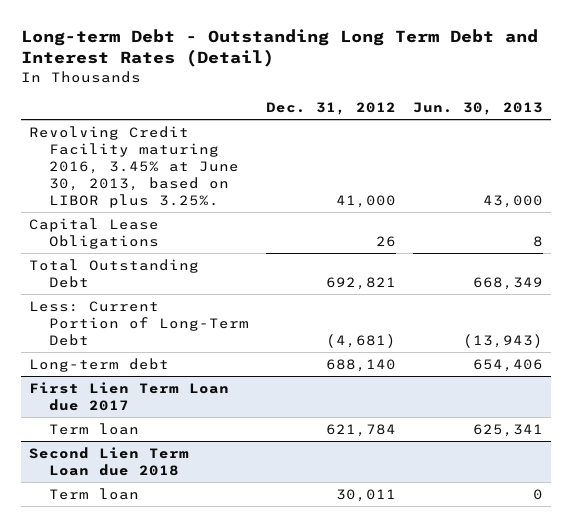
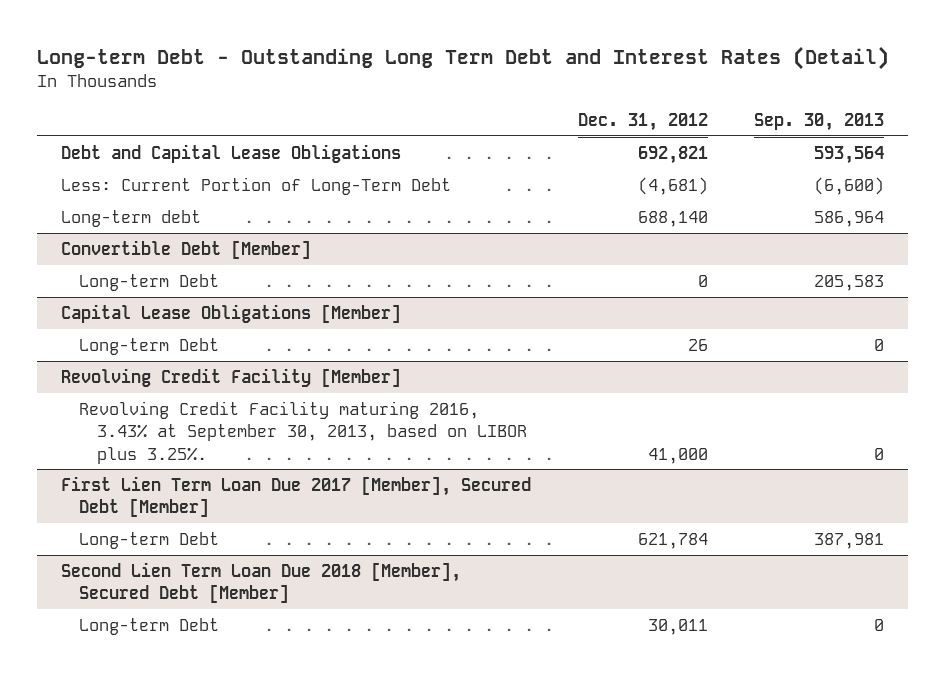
- | Dec. 31, 2012 | Jun. 30, 2013
+ | Dec. 31, 2012 | Sep. 30, 2013
- Revolving Credit Facility maturing 2016, 3.45% at June 30, 2013, based on LIBOR plus 3.25%. | 41,000 | 43,000
- Capital Lease Obligations | 26 | 8
- Total Outstanding Debt | 692,821 | 668,349
+ Debt and Capital Lease Obligations | 692,821 | 593,564
- First Lien Term Loan due 2017
- Term loan | 621,784 | 625,341
- Second Lien Term Loan due 2018
- Term loan | 30,011 | 0
+ Convertible Debt [Member]
+ Long-term Debt | 0 | 205,583
+ Capital Lease Obligations [Member]
+ Long-term Debt | 26 | 0
+ Revolving Credit Facility [Member]
+ Revolving Credit Facility maturing 2016, 3.43% at September 30, 2013, based on LIBOR plus 3.25%. | 41,000 | 0
+ First Lien Term Loan Due 2017 [Member], Secured Debt [Member]
+ Long-term Debt | 621,784 | 387,981
+ Second Lien Term Loan Due 2018 [Member], Secured Debt [Member]
+ Long-term Debt | 30,011 | 0

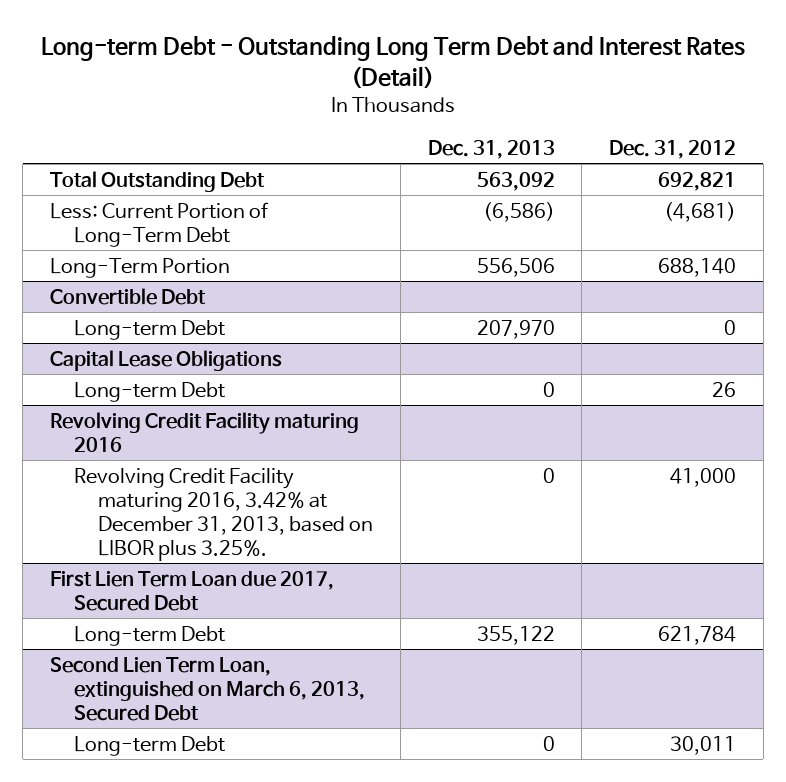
- | Dec. 31, 2012 | Sep. 30, 2013
+ | Dec. 31, 2013 | Dec. 31, 2012
- Debt and Capital Lease Obligations | 692,821 | 593,564
+ Total Outstanding Debt | 563,092 | 692,821
- Long-term debt | 688,140 | 586,964
- Convertible Debt [Member]
+ Long-Term Portion | 556,506 | 688,140
+ Convertible Debt
- Capital Lease Obligations [Member]
+ Capital Lease Obligations
- Revolving Credit Facility [Member]
- Revolving Credit Facility maturing 2016, 3.43% at September 30, 2013, based on LIBOR plus 3.25%. | 41,000 | 0
- First Lien Term Loan Due 2017 [Member], Secured Debt [Member]
+ Revolving Credit Facility maturing 2016
+ Revolving Credit Facility maturing 2016, 3.42% at December 31, 2013, based on LIBOR plus 3.25%. | 0 | 41,000
+ First Lien Term Loan due 2017, Secured Debt
- Second Lien Term Loan Due 2018 [Member], Secured Debt [Member]
+ Second Lien Term Loan, extinguished on March 6, 2013, Secured Debt

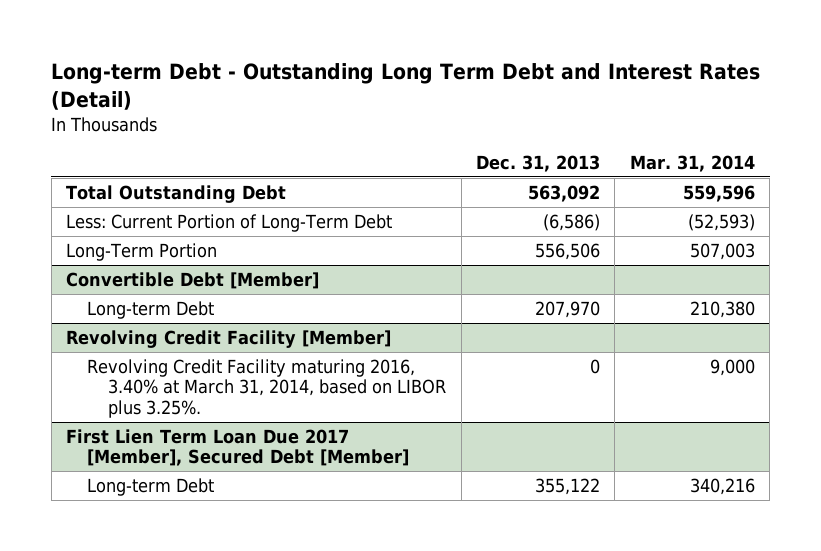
- | Dec. 31, 2013 | Dec. 31, 2012
+ | Dec. 31, 2013 | Mar. 31, 2014
- Convertible Debt
+ Convertible Debt [Member]
- Capital Lease Obligations
- Long-term Debt | 0 | 26
- Revolving Credit Facility maturing 2016
- Revolving Credit Facility maturing 2016, 3.42% at December 31, 2013, based on LIBOR plus 3.25%. | 0 | 41,000
- First Lien Term Loan due 2017, Secured Debt
+ Revolving Credit Facility [Member]
+ Revolving Credit Facility maturing 2016, 3.40% at March 31, 2014, based on LIBOR plus 3.25%. | 0 | 9,000
+ First Lien Term Loan Due 2017 [Member], Secured Debt [Member]
- Second Lien Term Loan, extinguished on March 6, 2013, Secured Debt
- Long-term Debt | 0 | 30,011

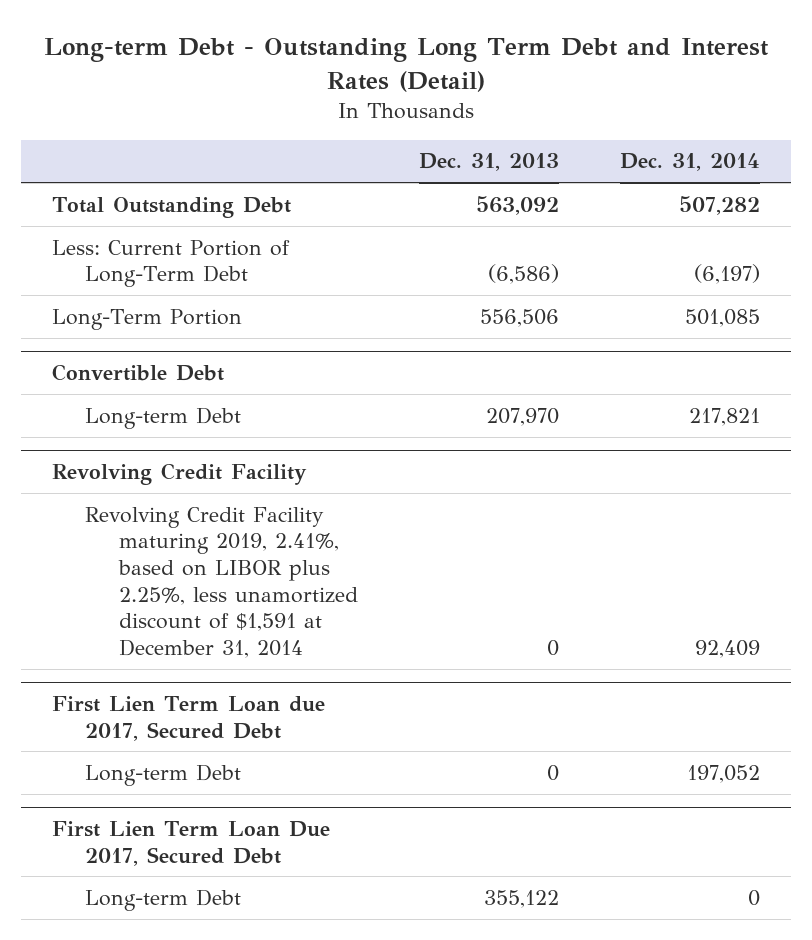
- | Dec. 31, 2013 | Mar. 31, 2014
+ | Dec. 31, 2013 | Dec. 31, 2014
- Convertible Debt [Member]
+ Convertible Debt
- Revolving Credit Facility [Member]
- Revolving Credit Facility maturing 2016, 3.40% at March 31, 2014, based on LIBOR plus 3.25%. | 0 | 9,000
- First Lien Term Loan Due 2017 [Member], Secured Debt [Member]
+ Revolving Credit Facility
+ Revolving Credit Facility maturing 2019, 2.41%, based on LIBOR plus 2.25%, less unamortized discount of $1,591 at December 31, 2014 | 0 | 92,409
+ First Lien Term Loan due 2017, Secured Debt
+ Long-term Debt | 0 | 197,052
+ First Lien Term Loan Due 2017, Secured Debt

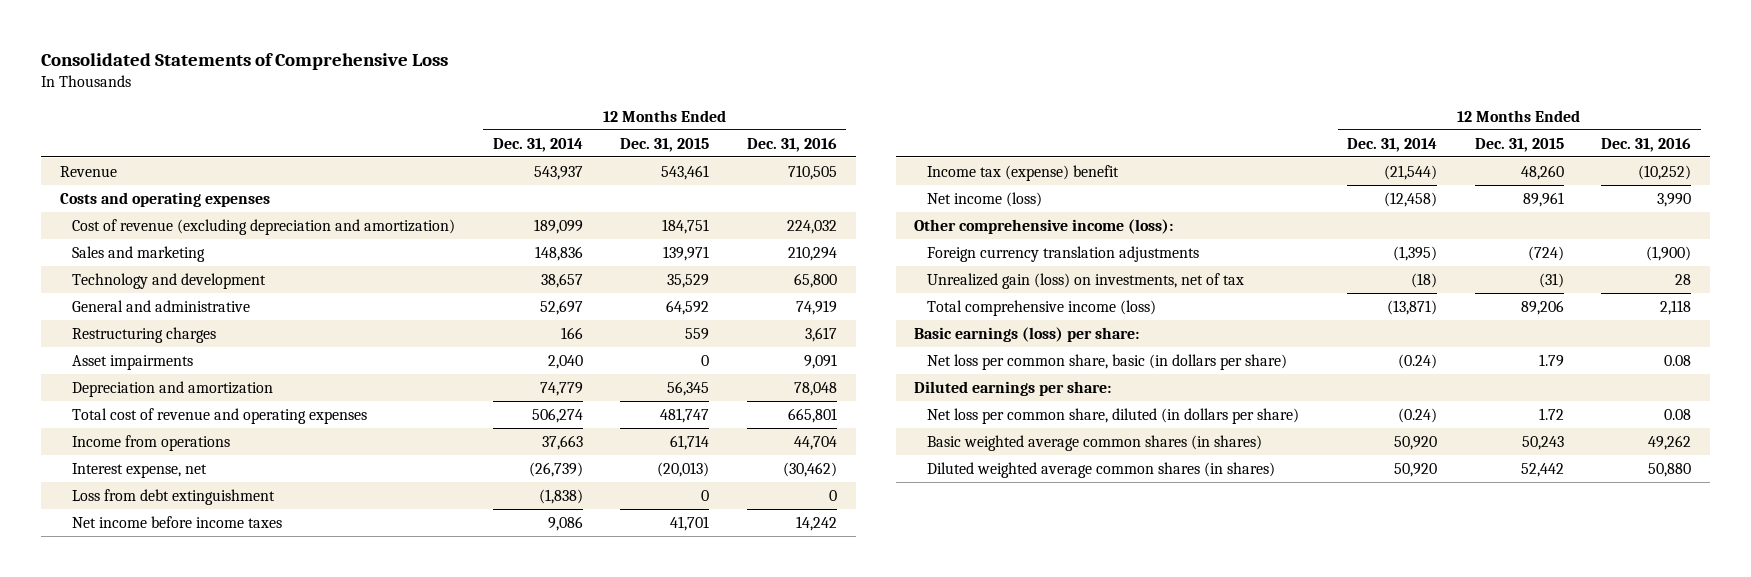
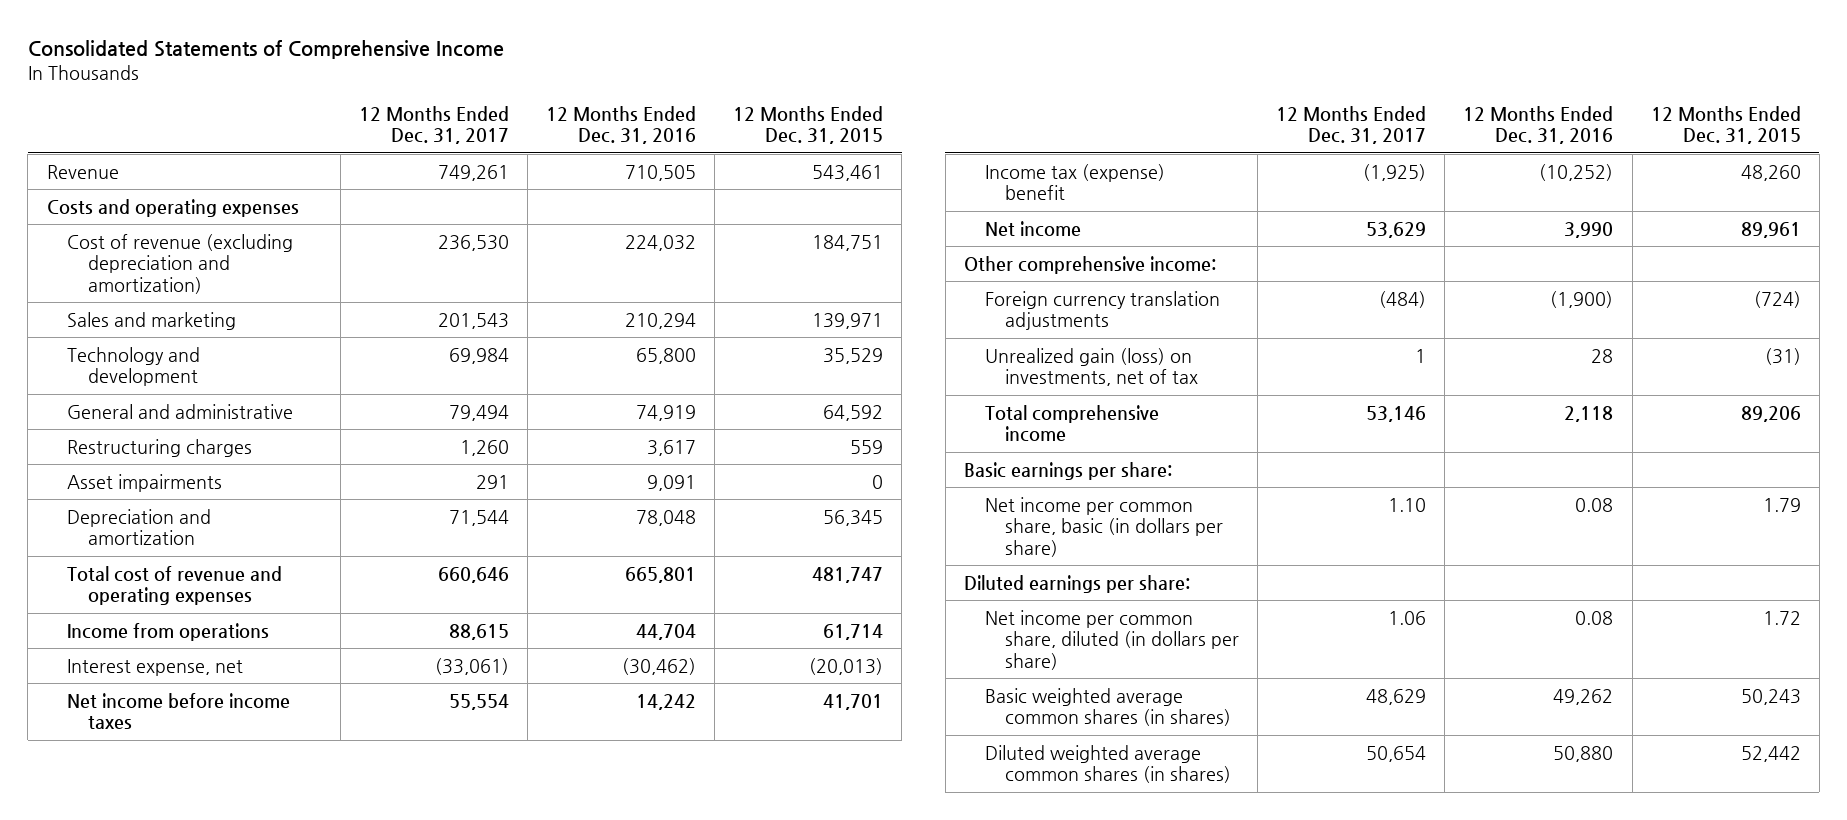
- Consolidated Statements of Comprehensive Loss
+ Consolidated Statements of Comprehensive Income
- | 12 Months Ended Dec. 31, 2014 | 12 Months Ended Dec. 31, 2015 | 12 Months Ended Dec. 31, 2016
+ | 12 Months Ended Dec. 31, 2017 | 12 Months Ended Dec. 31, 2016 | 12 Months Ended Dec. 31, 2015
- Loss from debt extinguishment | (1,838) | 0 | 0
- Net income (loss) | (12,458) | 89,961 | 3,990
- Other comprehensive income (loss):
+ Net income | 53,629 | 3,990 | 89,961
+ Other comprehensive income:
- Total comprehensive income (loss) | (13,871) | 89,206 | 2,118
- Basic earnings (loss) per share:
- Net loss per common share, basic (in dollars per share) | (0.24) | 1.79 | 0.08
+ Total comprehensive income | 53,146 | 2,118 | 89,206
+ Basic earnings per share:
+ Net income per common share, basic (in dollars per share) | 1.10 | 0.08 | 1.79
- Net loss per common share, diluted (in dollars per share) | (0.24) | 1.72 | 0.08
+ Net income per common share, diluted (in dollars per share) | 1.06 | 0.08 | 1.72

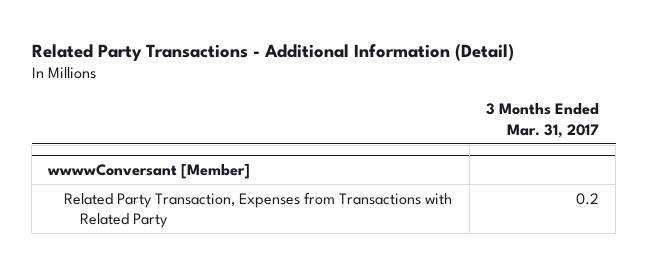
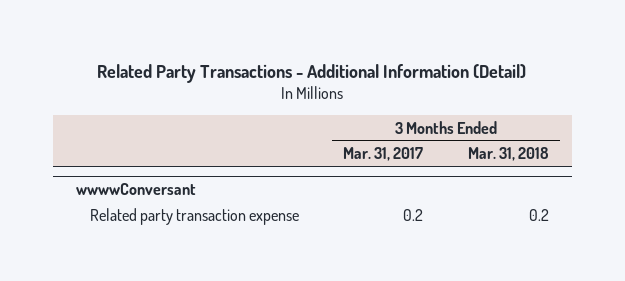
- | 3 Months Ended Mar. 31, 2017
+ | 3 Months Ended Mar. 31, 2017 | 3 Months Ended Mar. 31, 2018
- wwwwConversant [Member]
- Related Party Transaction, Expenses from Transactions with Related Party | 0.2
+ wwwwConversant
+ Related party transaction expense | 0.2 | 0.2

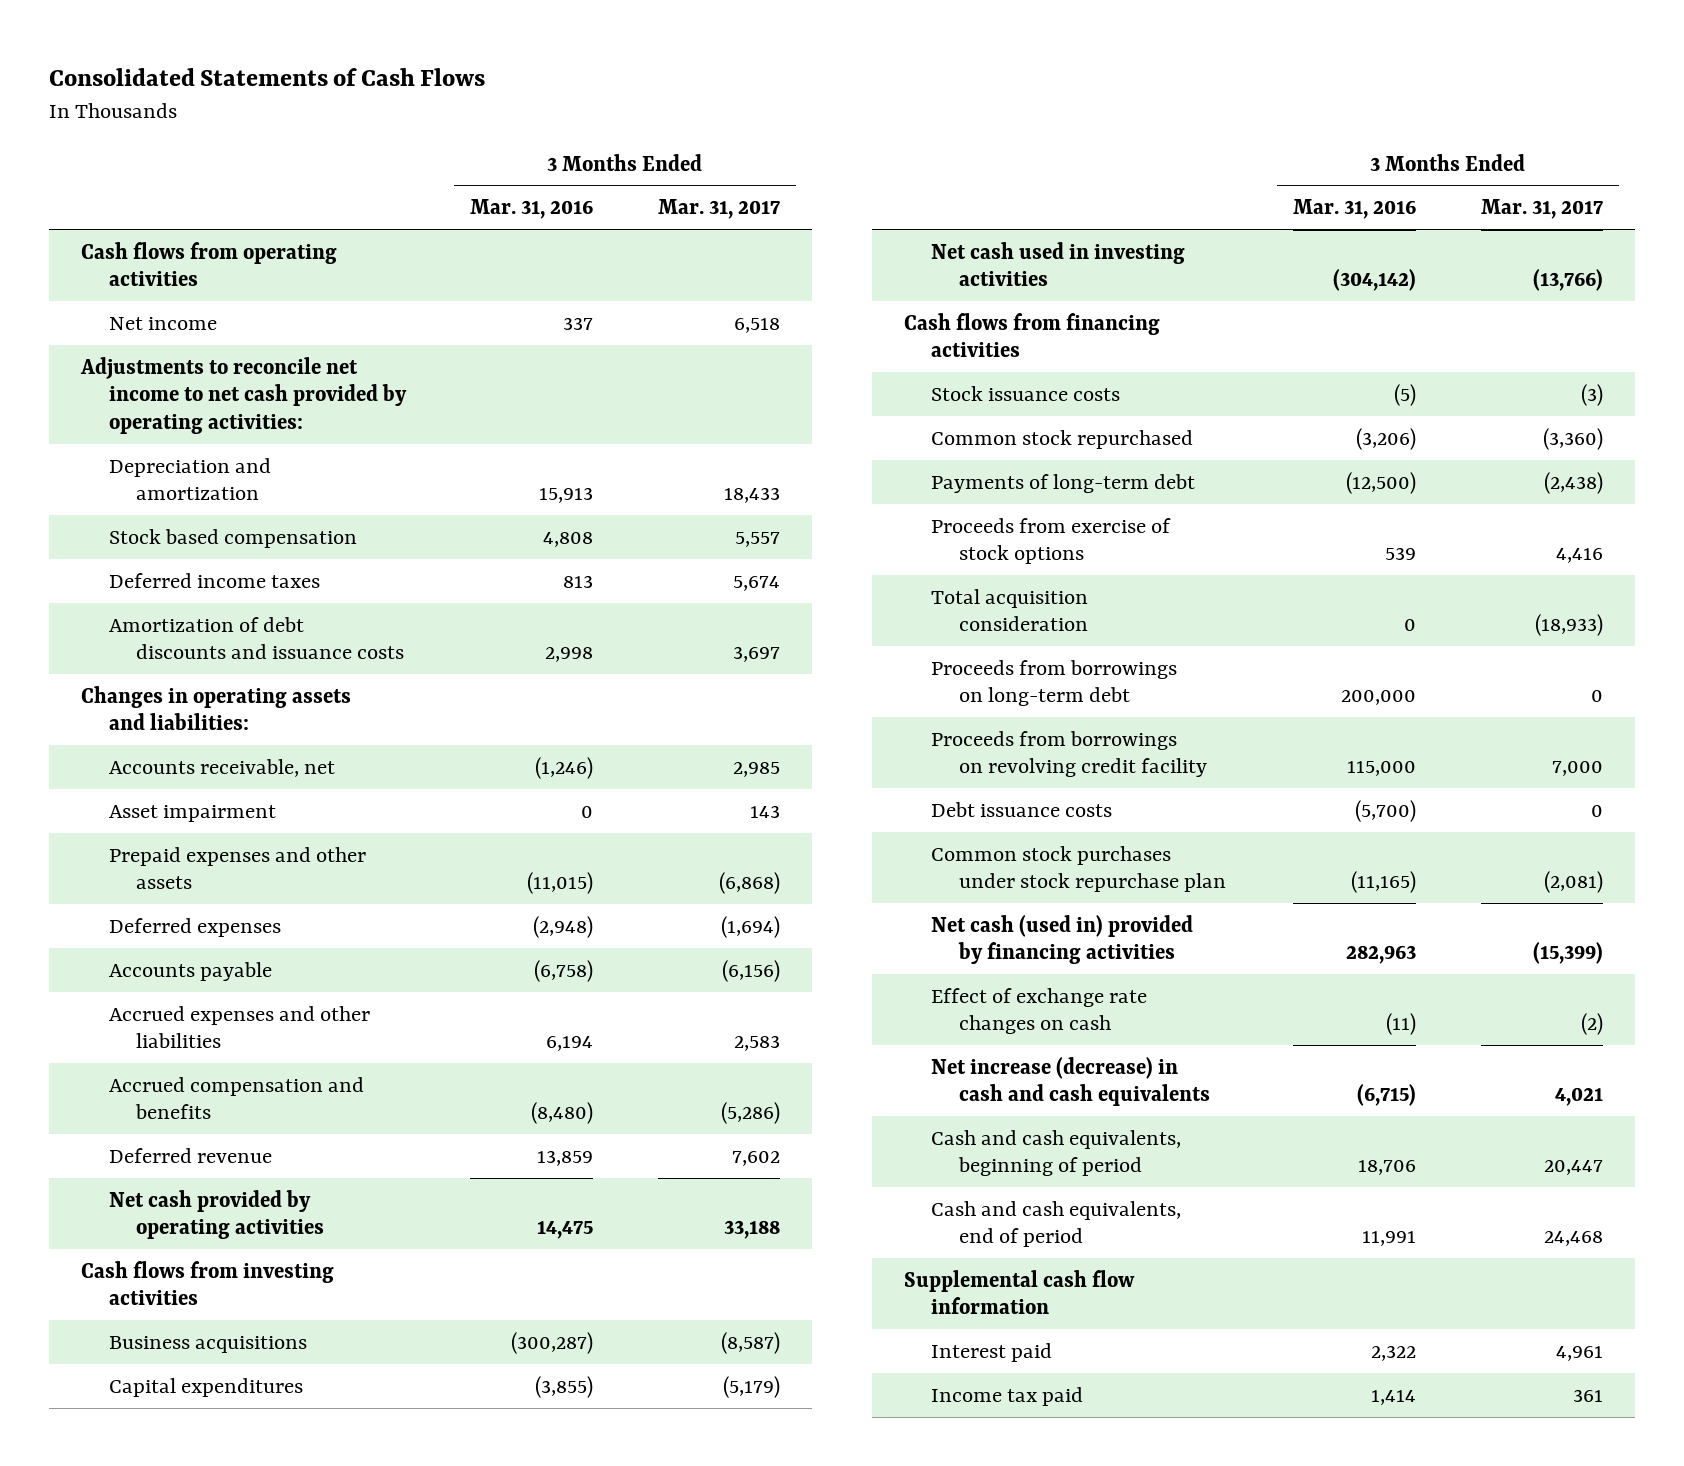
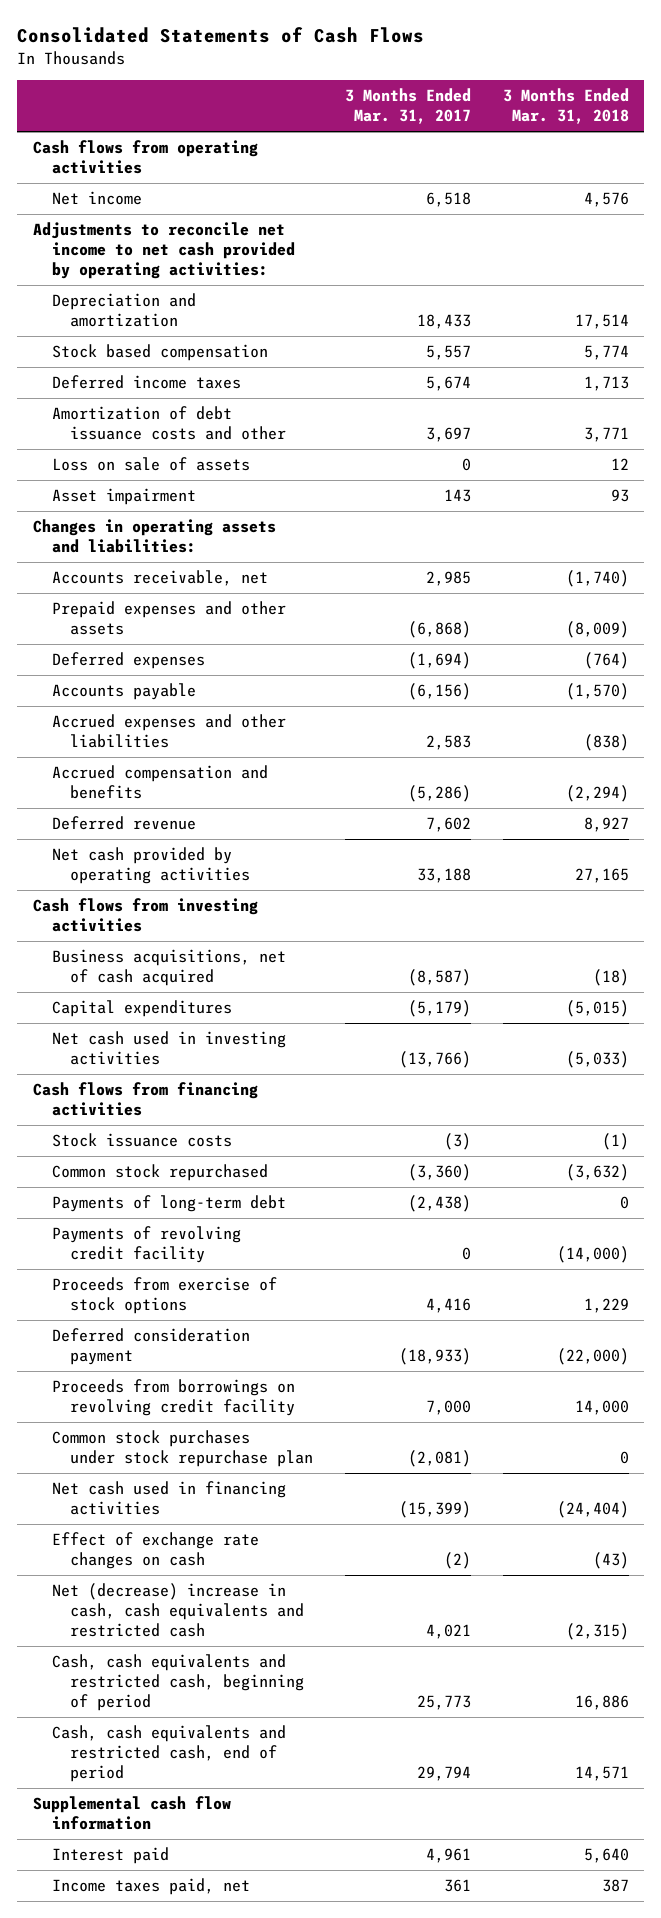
- | 3 Months Ended Mar. 31, 2016 | 3 Months Ended Mar. 31, 2017
+ | 3 Months Ended Mar. 31, 2017 | 3 Months Ended Mar. 31, 2018
- Amortization of debt discounts and issuance costs | 2,998 | 3,697
+ Amortization of debt issuance costs and other | 3,697 | 3,771
+ Loss on sale of assets | 0 | 12
moved up: Asset impairment | 143 | 93
- Business acquisitions | (300,287) | (8,587)
+ Business acquisitions, net of cash acquired | (8,587) | (18)
+ Payments of revolving credit facility | 0 | (14,000)
- Total acquisition consideration | 0 | (18,933)
- Proceeds from borrowings on long-term debt | 200,000 | 0
+ Deferred consideration payment | (18,933) | (22,000)
- Debt issuance costs | (5,700) | 0
- Net cash (used in) provided by financing activities | 282,963 | (15,399)
+ Net cash used in financing activities | (15,399) | (24,404)
- Net increase (decrease) in cash and cash equivalents | (6,715) | 4,021
- Cash and cash equivalents, beginning of period | 18,706 | 20,447
- Cash and cash equivalents, end of period | 11,991 | 24,468
+ Net (decrease) increase in cash, cash equivalents and restricted cash | 4,021 | (2,315)
+ Cash, cash equivalents and restricted cash, beginning of period | 25,773 | 16,886
+ Cash, cash equivalents and restricted cash, end of period | 29,794 | 14,571
- Income tax paid | 1,414 | 361
+ Income taxes paid, net | 361 | 387

